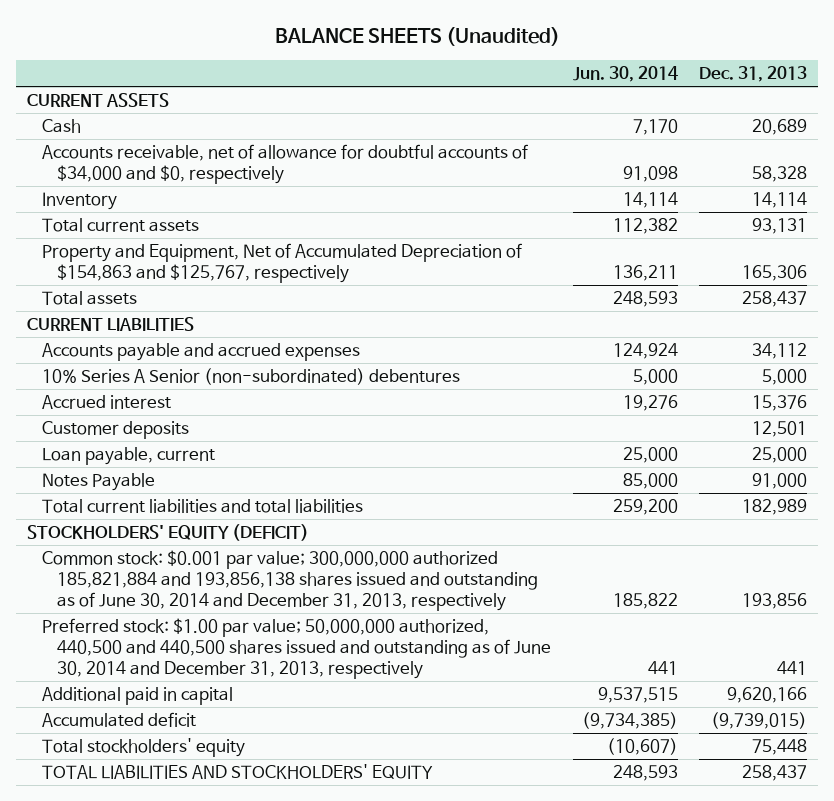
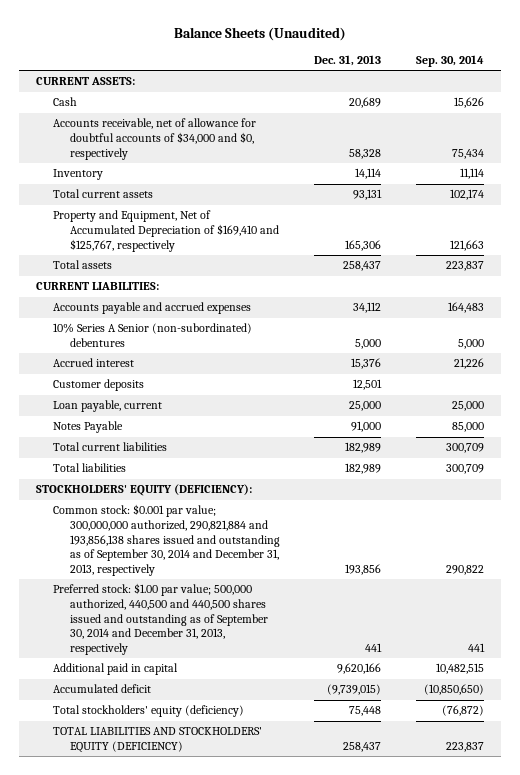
- BALANCE SHEETS (Unaudited)
+ Balance Sheets (Unaudited)
- | Jun. 30, 2014 | Dec. 31, 2013
+ | Dec. 31, 2013 | Sep. 30, 2014
- CURRENT ASSETS
+ CURRENT ASSETS:
- Property and Equipment, Net of Accumulated Depreciation of $154,863 and $125,767, respectively | 136,211 | 165,306
+ Property and Equipment, Net of Accumulated Depreciation of $169,410 and $125,767, respectively | 165,306 | 121,663
- CURRENT LIABILITIES
+ CURRENT LIABILITIES:
- Total current liabilities and total liabilities | 259,200 | 182,989
- STOCKHOLDERS' EQUITY (DEFICIT)
- Common stock: $0.001 par value; 300,000,000 authorized 185,821,884 and 193,856,138 shares issued and outstanding as of June 30, 2014 and December 31, 2013, respectively | 185,822 | 193,856
- Preferred stock: $1.00 par value; 50,000,000 authorized, 440,500 and 440,500 shares issued and outstanding as of June 30, 2014 and December 31, 2013, respectively | 441 | 441
+ Total current liabilities | 182,989 | 300,709
+ Total liabilities | 182,989 | 300,709
+ STOCKHOLDERS' EQUITY (DEFICIENCY):
+ Common stock: $0.001 par value; 300,000,000 authorized, 290,821,884 and 193,856,138 shares issued and outstanding as of September 30, 2014 and December 31, 2013, respectively | 193,856 | 290,822
+ Preferred stock: $1.00 par value; 500,000 authorized, 440,500 and 440,500 shares issued and outstanding as of September 30, 2014 and December 31, 2013, respectively | 441 | 441
- Total stockholders' equity | (10,607) | 75,448
- TOTAL LIABILITIES AND STOCKHOLDERS' EQUITY | 248,593 | 258,437
+ Total stockholders' equity (deficiency) | 75,448 | (76,872)
+ TOTAL LIABILITIES AND STOCKHOLDERS' EQUITY (DEFICIENCY) | 258,437 | 223,837

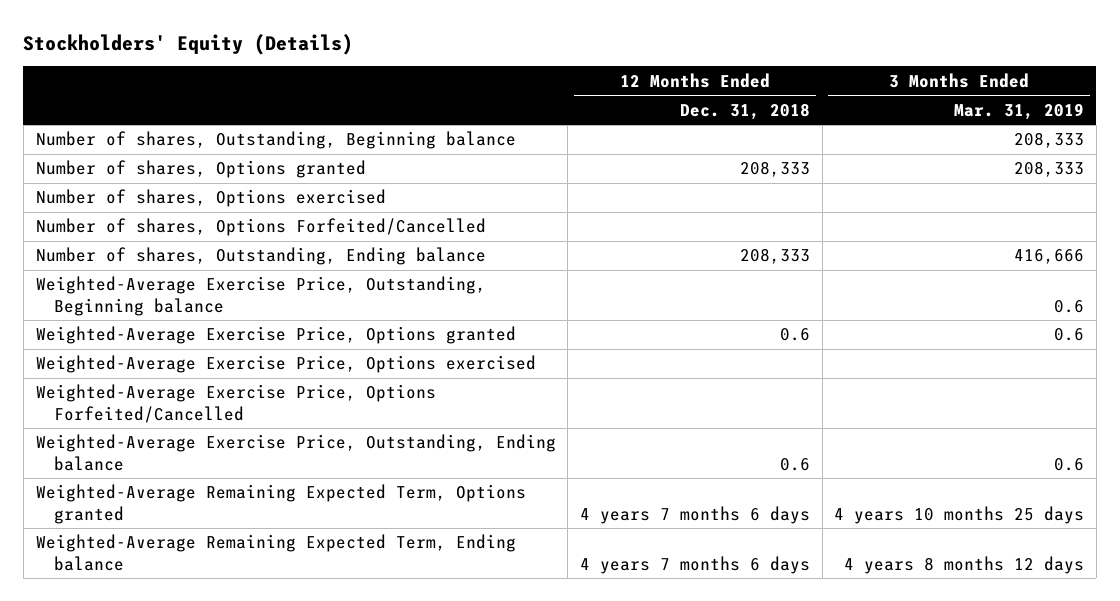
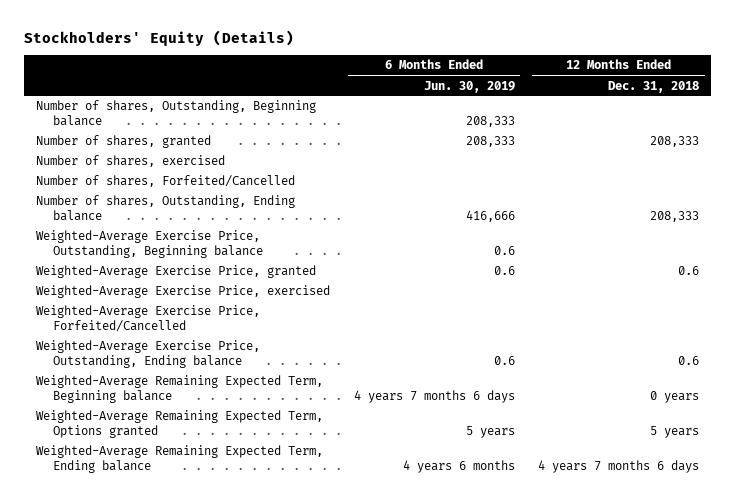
- | 12 Months Ended Dec. 31, 2018 | 3 Months Ended Mar. 31, 2019
+ | 6 Months Ended Jun. 30, 2019 | 12 Months Ended Dec. 31, 2018
- Number of shares, Options granted | 208,333 | 208,333
- Number of shares, Options exercised
- Number of shares, Options Forfeited/Cancelled
+ Number of shares, granted | 208,333 | 208,333
+ Number of shares, exercised
+ Number of shares, Forfeited/Cancelled
- Weighted-Average Exercise Price, Options granted | 0.6 | 0.6
- Weighted-Average Exercise Price, Options exercised
- Weighted-Average Exercise Price, Options Forfeited/Cancelled
+ Weighted-Average Exercise Price, granted | 0.6 | 0.6
+ Weighted-Average Exercise Price, exercised
+ Weighted-Average Exercise Price, Forfeited/Cancelled
- Weighted-Average Remaining Expected Term, Options granted | 4 years 7 months 6 days | 4 years 10 months 25 days
+ Weighted-Average Remaining Expected Term, Beginning balance | 4 years 7 months 6 days | 0 years
+ Weighted-Average Remaining Expected Term, Options granted | 5 years | 5 years

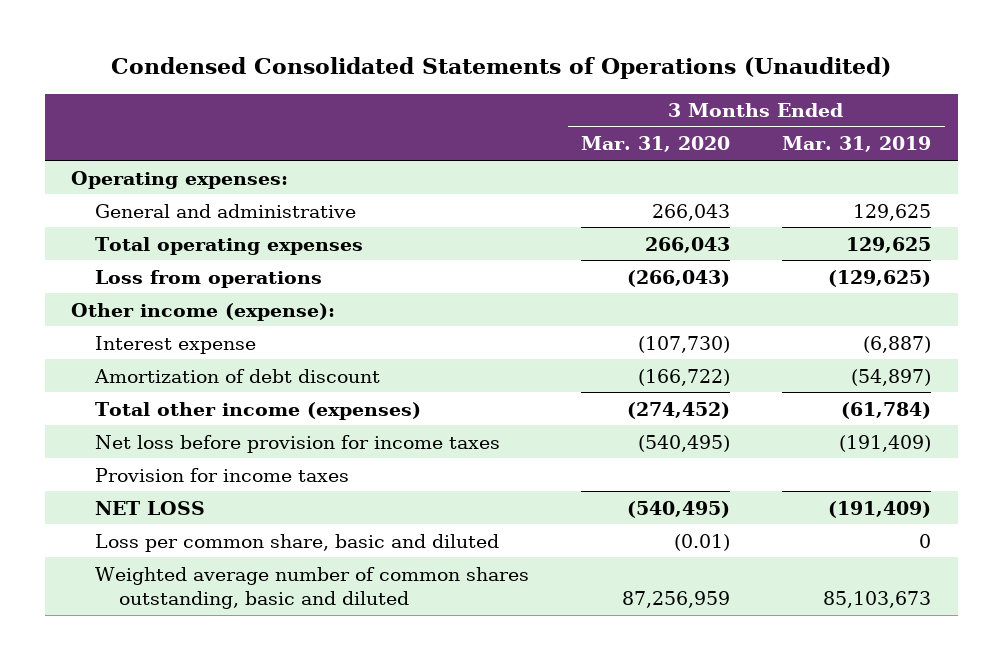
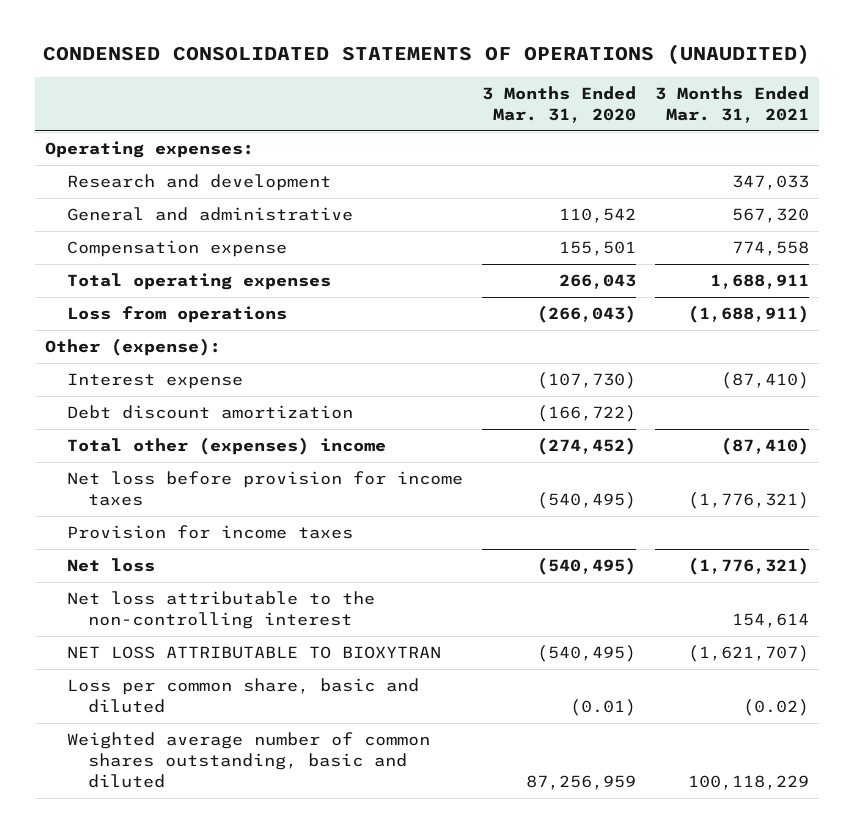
- Condensed Consolidated Statements of Operations (Unaudited)
+ CONDENSED CONSOLIDATED STATEMENTS OF OPERATIONS (UNAUDITED)
- | 3 Months Ended Mar. 31, 2020 | 3 Months Ended Mar. 31, 2019
+ | 3 Months Ended Mar. 31, 2020 | 3 Months Ended Mar. 31, 2021
- General and administrative | 266,043 | 129,625
+ Research and development | | 347,033
+ General and administrative | 110,542 | 567,320
+ Compensation expense | 155,501 | 774,558
- Other income (expense):
+ Other (expense):
- Amortization of debt discount | (166,722) | (54,897)
- Total other income (expenses) | (274,452) | (61,784)
+ Debt discount amortization | (166,722) |
+ Total other (expenses) income | (274,452) | (87,410)
- NET LOSS | (540,495) | (191,409)
+ Net loss | (540,495) | (1,776,321)
+ Net loss attributable to the non-controlling interest | | 154,614
+ NET LOSS ATTRIBUTABLE TO BIOXYTRAN | (540,495) | (1,621,707)

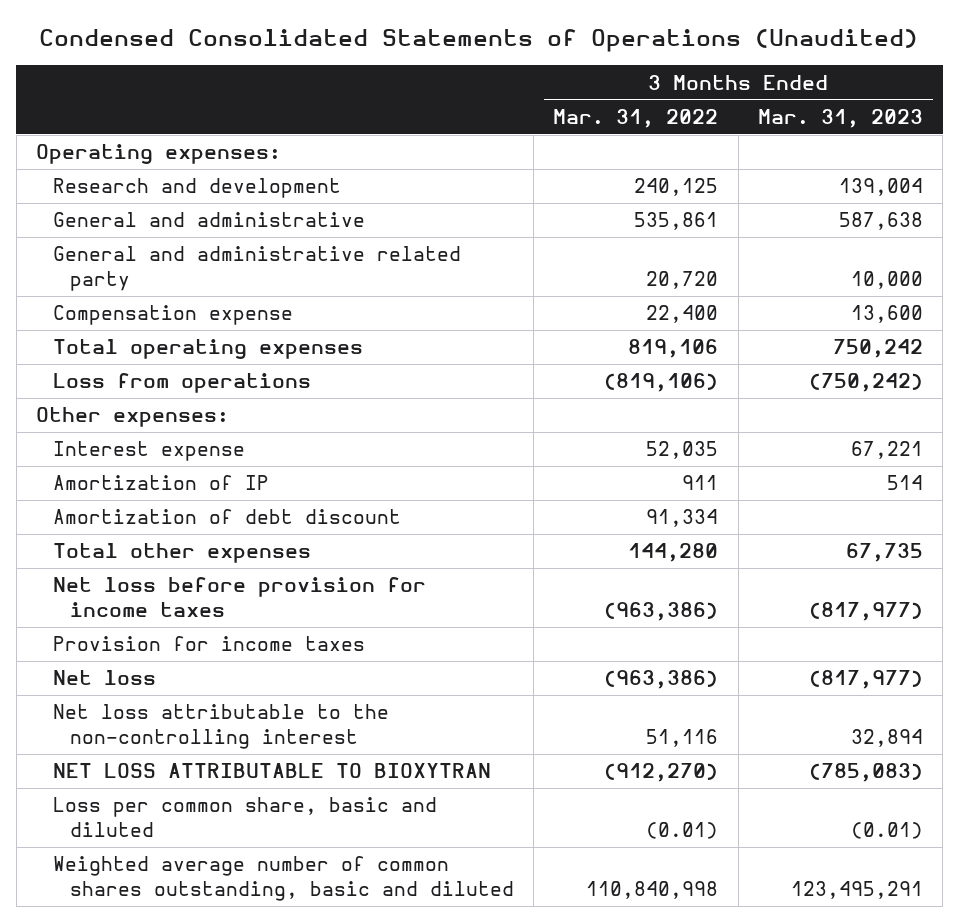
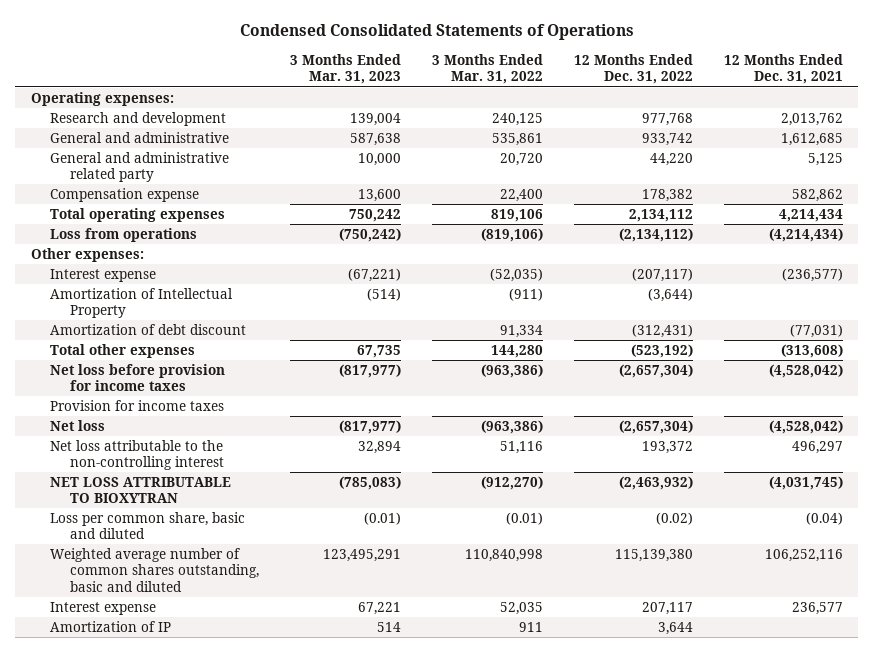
- Condensed Consolidated Statements of Operations (Unaudited)
+ Condensed Consolidated Statements of Operations
- | 3 Months Ended Mar. 31, 2022 | 3 Months Ended Mar. 31, 2023
+ | 3 Months Ended Mar. 31, 2023 | 3 Months Ended Mar. 31, 2022 | 12 Months Ended Dec. 31, 2022 | 12 Months Ended Dec. 31, 2021
+ Interest expense | (67,221) | (52,035) | (207,117) | (236,577)
+ Amortization of Intellectual Property | (514) | (911) | (3,644) |
moved down: Interest expense | 67,221 | 52,035 | 207,117 | 236,577
moved down: Amortization of IP | 514 | 911 | 3,644 |

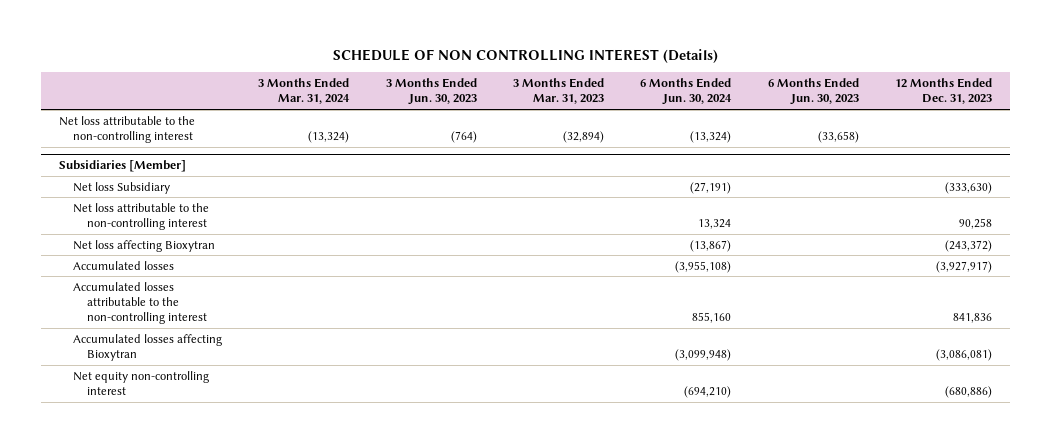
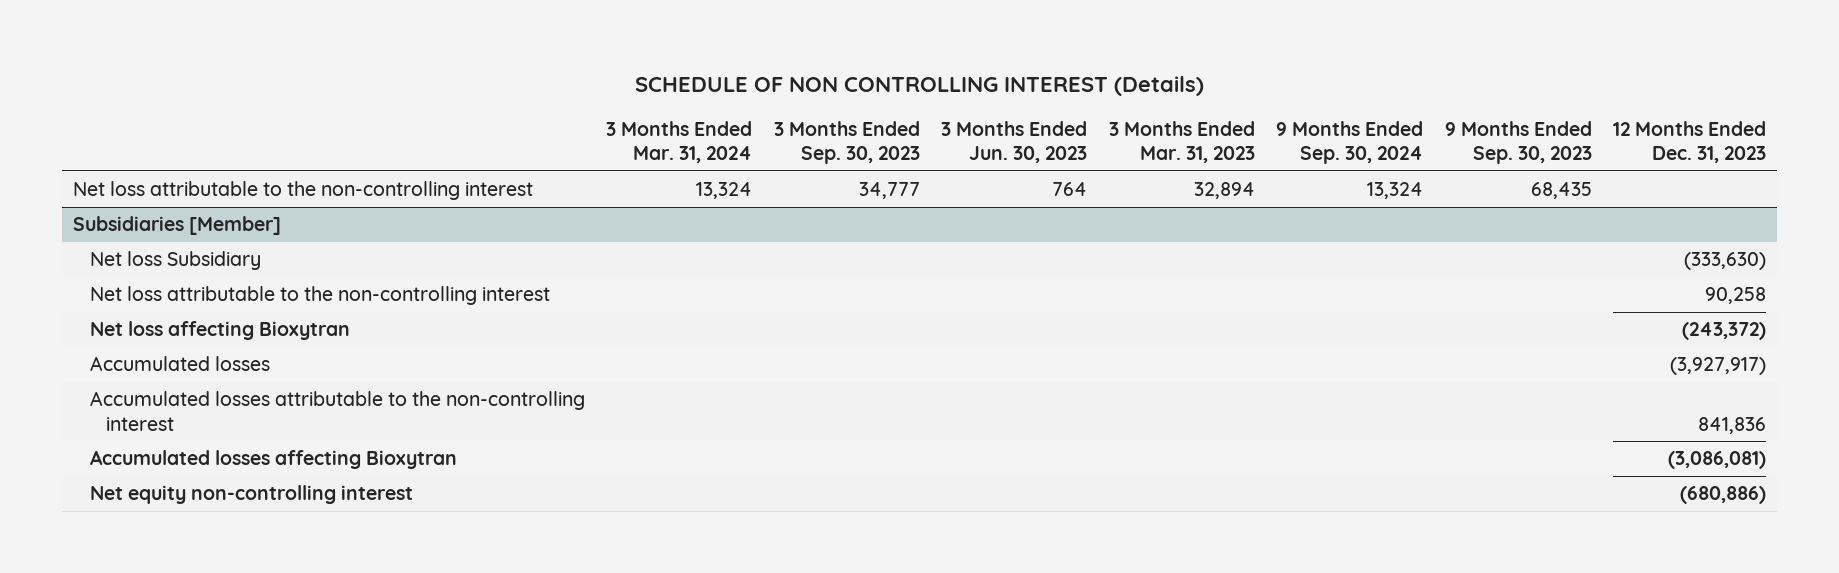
- | 3 Months Ended Mar. 31, 2024 | 3 Months Ended Jun. 30, 2023 | 3 Months Ended Mar. 31, 2023 | 6 Months Ended Jun. 30, 2024 | 6 Months Ended Jun. 30, 2023 | 12 Months Ended Dec. 31, 2023
+ | 3 Months Ended Mar. 31, 2024 | 3 Months Ended Sep. 30, 2023 | 3 Months Ended Jun. 30, 2023 | 3 Months Ended Mar. 31, 2023 | 9 Months Ended Sep. 30, 2024 | 9 Months Ended Sep. 30, 2023 | 12 Months Ended Dec. 31, 2023
- Net loss attributable to the non-controlling interest | (13,324) | (764) | (32,894) | (13,324) | (33,658) |
+ Net loss attributable to the non-controlling interest | 13,324 | 34,777 | 764 | 32,894 | 13,324 | 68,435 |

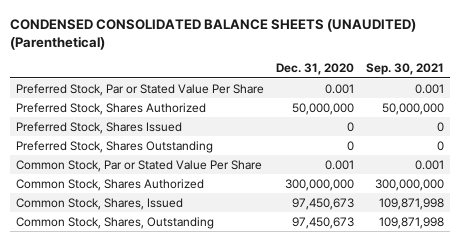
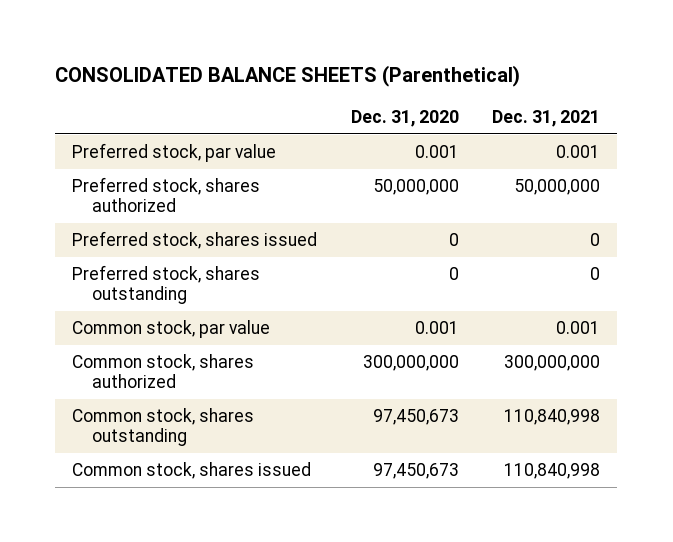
- CONDENSED CONSOLIDATED BALANCE SHEETS (UNAUDITED) (Parenthetical)
+ CONSOLIDATED BALANCE SHEETS (Parenthetical)
- | Dec. 31, 2020 | Sep. 30, 2021
+ | Dec. 31, 2020 | Dec. 31, 2021
- Preferred Stock, Par or Stated Value Per Share | 0.001 | 0.001
- Preferred Stock, Shares Authorized | 50,000,000 | 50,000,000
- Preferred Stock, Shares Issued | 0 | 0
- Preferred Stock, Shares Outstanding | 0 | 0
- Common Stock, Par or Stated Value Per Share | 0.001 | 0.001
- Common Stock, Shares Authorized | 300,000,000 | 300,000,000
- Common Stock, Shares, Issued | 97,450,673 | 109,871,998
- Common Stock, Shares, Outstanding | 97,450,673 | 109,871,998
+ Preferred stock, par value | 0.001 | 0.001
+ Preferred stock, shares authorized | 50,000,000 | 50,000,000
+ Preferred stock, shares issued | 0 | 0
+ Preferred stock, shares outstanding | 0 | 0
+ Common stock, par value | 0.001 | 0.001
+ Common stock, shares authorized | 300,000,000 | 300,000,000
+ Common stock, shares outstanding | 97,450,673 | 110,840,998
+ Common stock, shares issued | 97,450,673 | 110,840,998

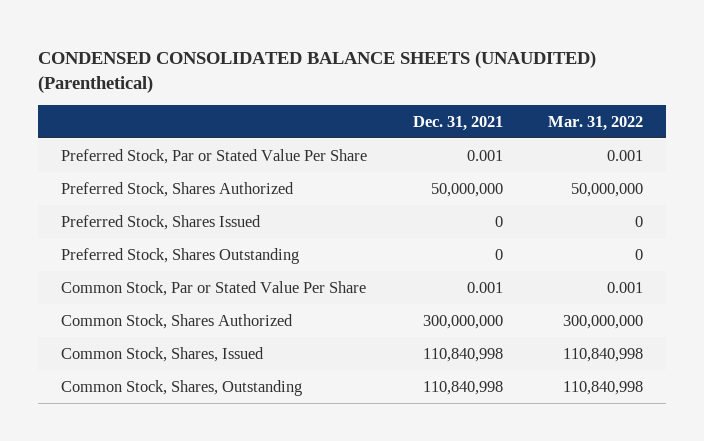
- CONSOLIDATED BALANCE SHEETS (Parenthetical)
+ CONDENSED CONSOLIDATED BALANCE SHEETS (UNAUDITED) (Parenthetical)
- | Dec. 31, 2020 | Dec. 31, 2021
+ | Dec. 31, 2021 | Mar. 31, 2022
- Preferred stock, par value | 0.001 | 0.001
- Preferred stock, shares authorized | 50,000,000 | 50,000,000
- Preferred stock, shares issued | 0 | 0
- Preferred stock, shares outstanding | 0 | 0
- Common stock, par value | 0.001 | 0.001
- Common stock, shares authorized | 300,000,000 | 300,000,000
- Common stock, shares outstanding | 97,450,673 | 110,840,998
- Common stock, shares issued | 97,450,673 | 110,840,998
+ Preferred Stock, Par or Stated Value Per Share | 0.001 | 0.001
+ Preferred Stock, Shares Authorized | 50,000,000 | 50,000,000
+ Preferred Stock, Shares Issued | 0 | 0
+ Preferred Stock, Shares Outstanding | 0 | 0
+ Common Stock, Par or Stated Value Per Share | 0.001 | 0.001
+ Common Stock, Shares Authorized | 300,000,000 | 300,000,000
+ Common Stock, Shares, Issued | 110,840,998 | 110,840,998
+ Common Stock, Shares, Outstanding | 110,840,998 | 110,840,998

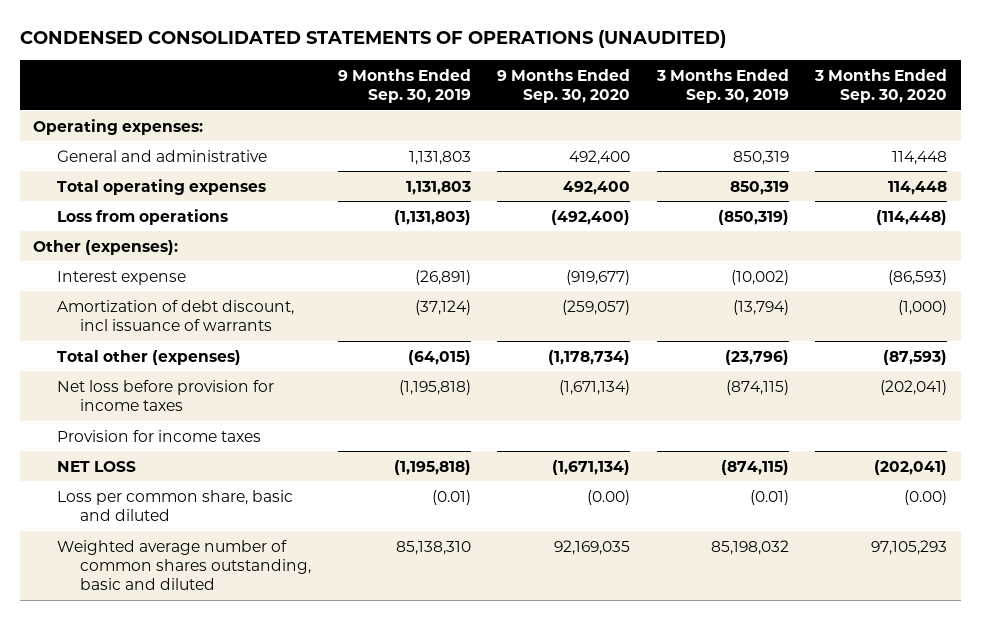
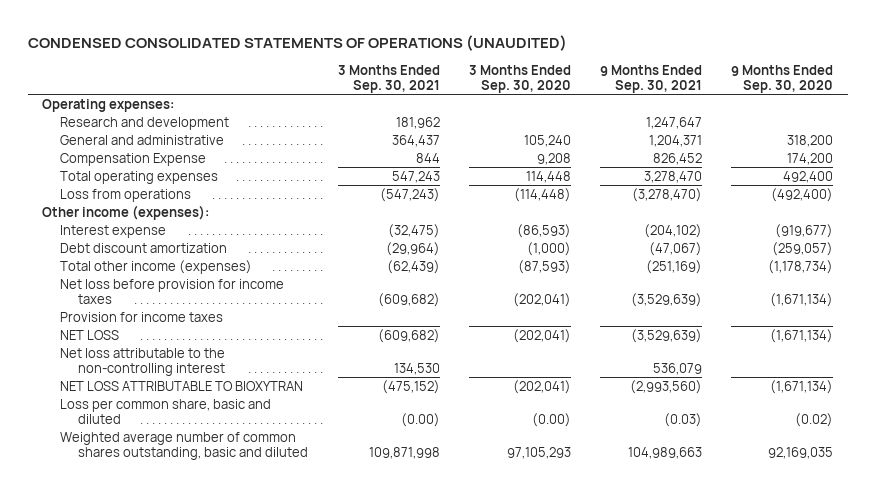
- | 9 Months Ended Sep. 30, 2019 | 9 Months Ended Sep. 30, 2020 | 3 Months Ended Sep. 30, 2019 | 3 Months Ended Sep. 30, 2020
+ | 3 Months Ended Sep. 30, 2021 | 3 Months Ended Sep. 30, 2020 | 9 Months Ended Sep. 30, 2021 | 9 Months Ended Sep. 30, 2020
- General and administrative | 1,131,803 | 492,400 | 850,319 | 114,448
+ Research and development | 181,962 | | 1,247,647 |
+ General and administrative | 364,437 | 105,240 | 1,204,371 | 318,200
+ Compensation Expense | 844 | 9,208 | 826,452 | 174,200
- Other (expenses):
+ Other income (expenses):
- Amortization of debt discount, incl issuance of warrants | (37,124) | (259,057) | (13,794) | (1,000)
- Total other (expenses) | (64,015) | (1,178,734) | (23,796) | (87,593)
+ Debt discount amortization | (29,964) | (1,000) | (47,067) | (259,057)
+ Total other income (expenses) | (62,439) | (87,593) | (251,169) | (1,178,734)
- Loss per common share, basic and diluted | (0.01) | (0.00) | (0.01) | (0.00)
+ Net loss attributable to the non-controlling interest | 134,530 | | 536,079 |
+ NET LOSS ATTRIBUTABLE TO BIOXYTRAN | (475,152) | (202,041) | (2,993,560) | (1,671,134)
+ Loss per common share, basic and diluted | (0.00) | (0.00) | (0.03) | (0.02)

